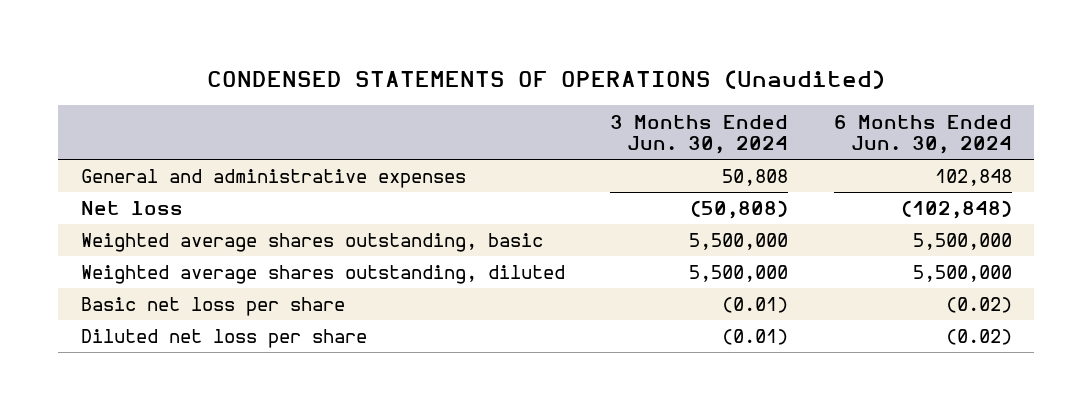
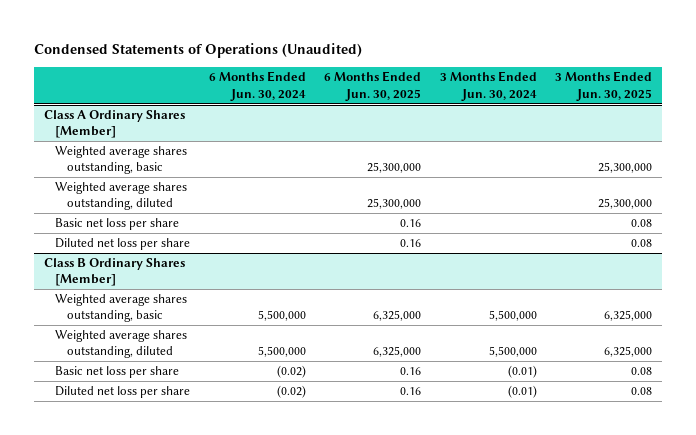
- CONDENSED STATEMENTS OF OPERATIONS (Unaudited)
+ Condensed Statements of Operations (Unaudited)
- | 3 Months Ended Jun. 30, 2024 | 6 Months Ended Jun. 30, 2024
+ | 6 Months Ended Jun. 30, 2024 | 6 Months Ended Jun. 30, 2025 | 3 Months Ended Jun. 30, 2024 | 3 Months Ended Jun. 30, 2025
- General and administrative expenses | 50,808 | 102,848
- Net loss | (50,808) | (102,848)
+ Class A Ordinary Shares [Member]
+ Weighted average shares outstanding, basic | | 25,300,000 | | 25,300,000
+ Weighted average shares outstanding, diluted | | 25,300,000 | | 25,300,000
+ Basic net loss per share | | 0.16 | | 0.08
+ Diluted net loss per share | | 0.16 | | 0.08
+ Class B Ordinary Shares [Member]

